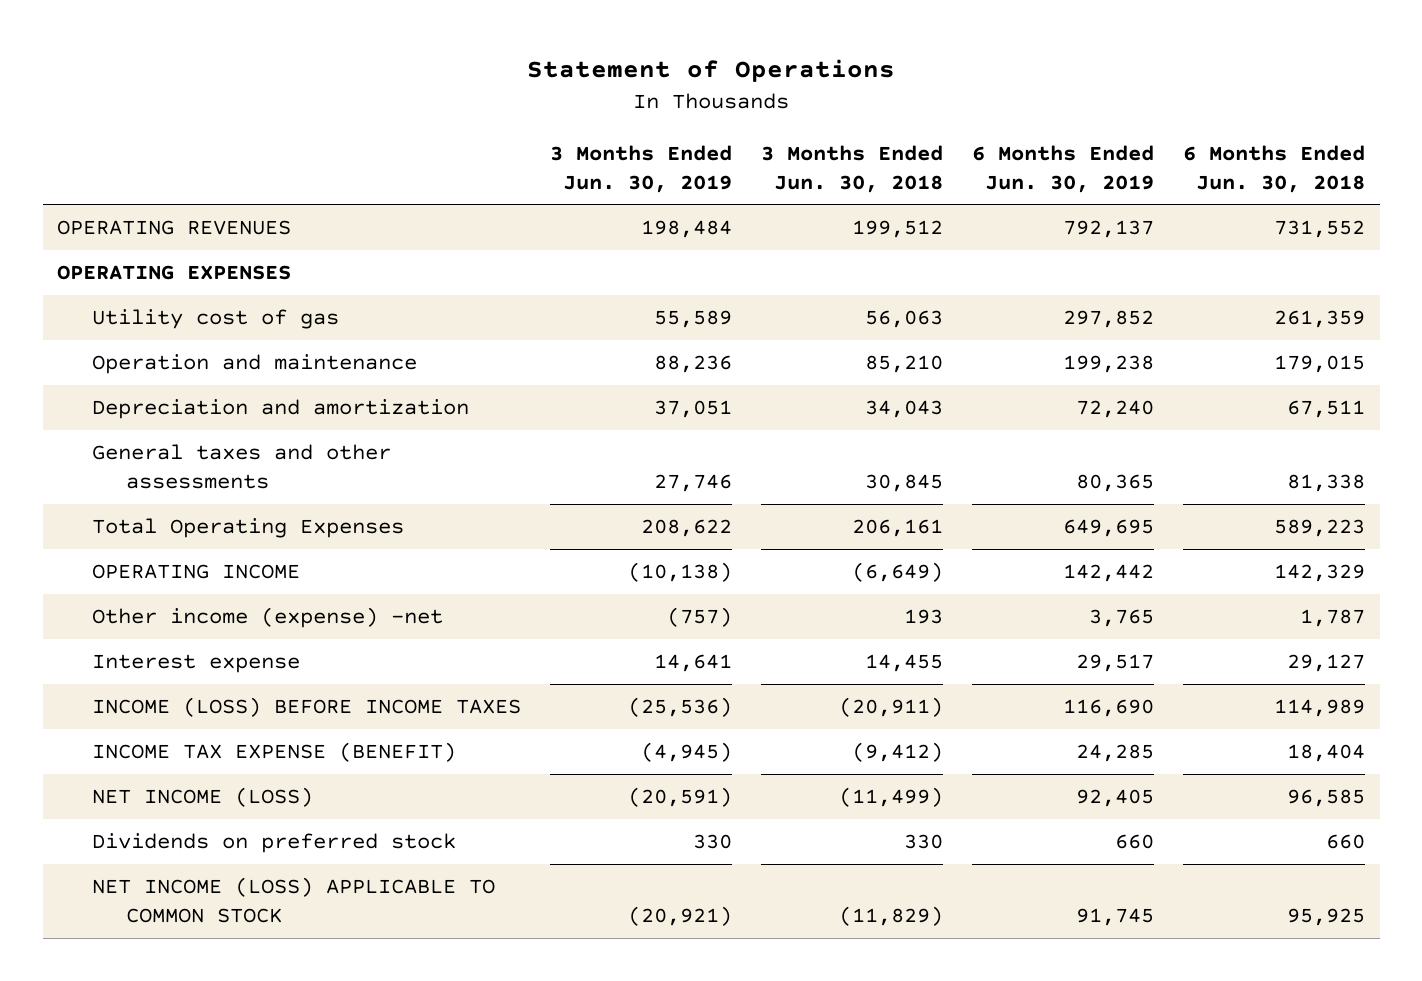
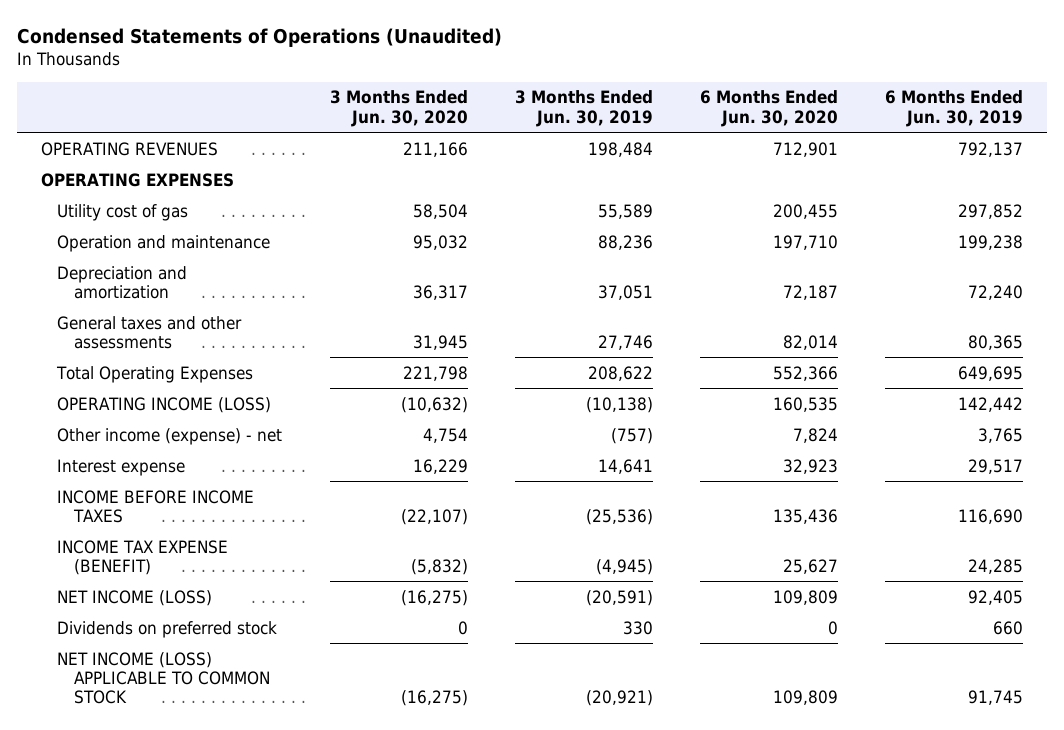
- Statement of Operations
+ Condensed Statements of Operations (Unaudited)
- | 3 Months Ended Jun. 30, 2019 | 3 Months Ended Jun. 30, 2018 | 6 Months Ended Jun. 30, 2019 | 6 Months Ended Jun. 30, 2018
+ | 3 Months Ended Jun. 30, 2020 | 3 Months Ended Jun. 30, 2019 | 6 Months Ended Jun. 30, 2020 | 6 Months Ended Jun. 30, 2019
- OPERATING INCOME | (10,138) | (6,649) | 142,442 | 142,329
- Other income (expense) -net | (757) | 193 | 3,765 | 1,787
+ OPERATING INCOME (LOSS) | (10,632) | (10,138) | 160,535 | 142,442
+ Other income (expense) - net | 4,754 | (757) | 7,824 | 3,765
- INCOME (LOSS) BEFORE INCOME TAXES | (25,536) | (20,911) | 116,690 | 114,989
+ INCOME BEFORE INCOME TAXES | (22,107) | (25,536) | 135,436 | 116,690

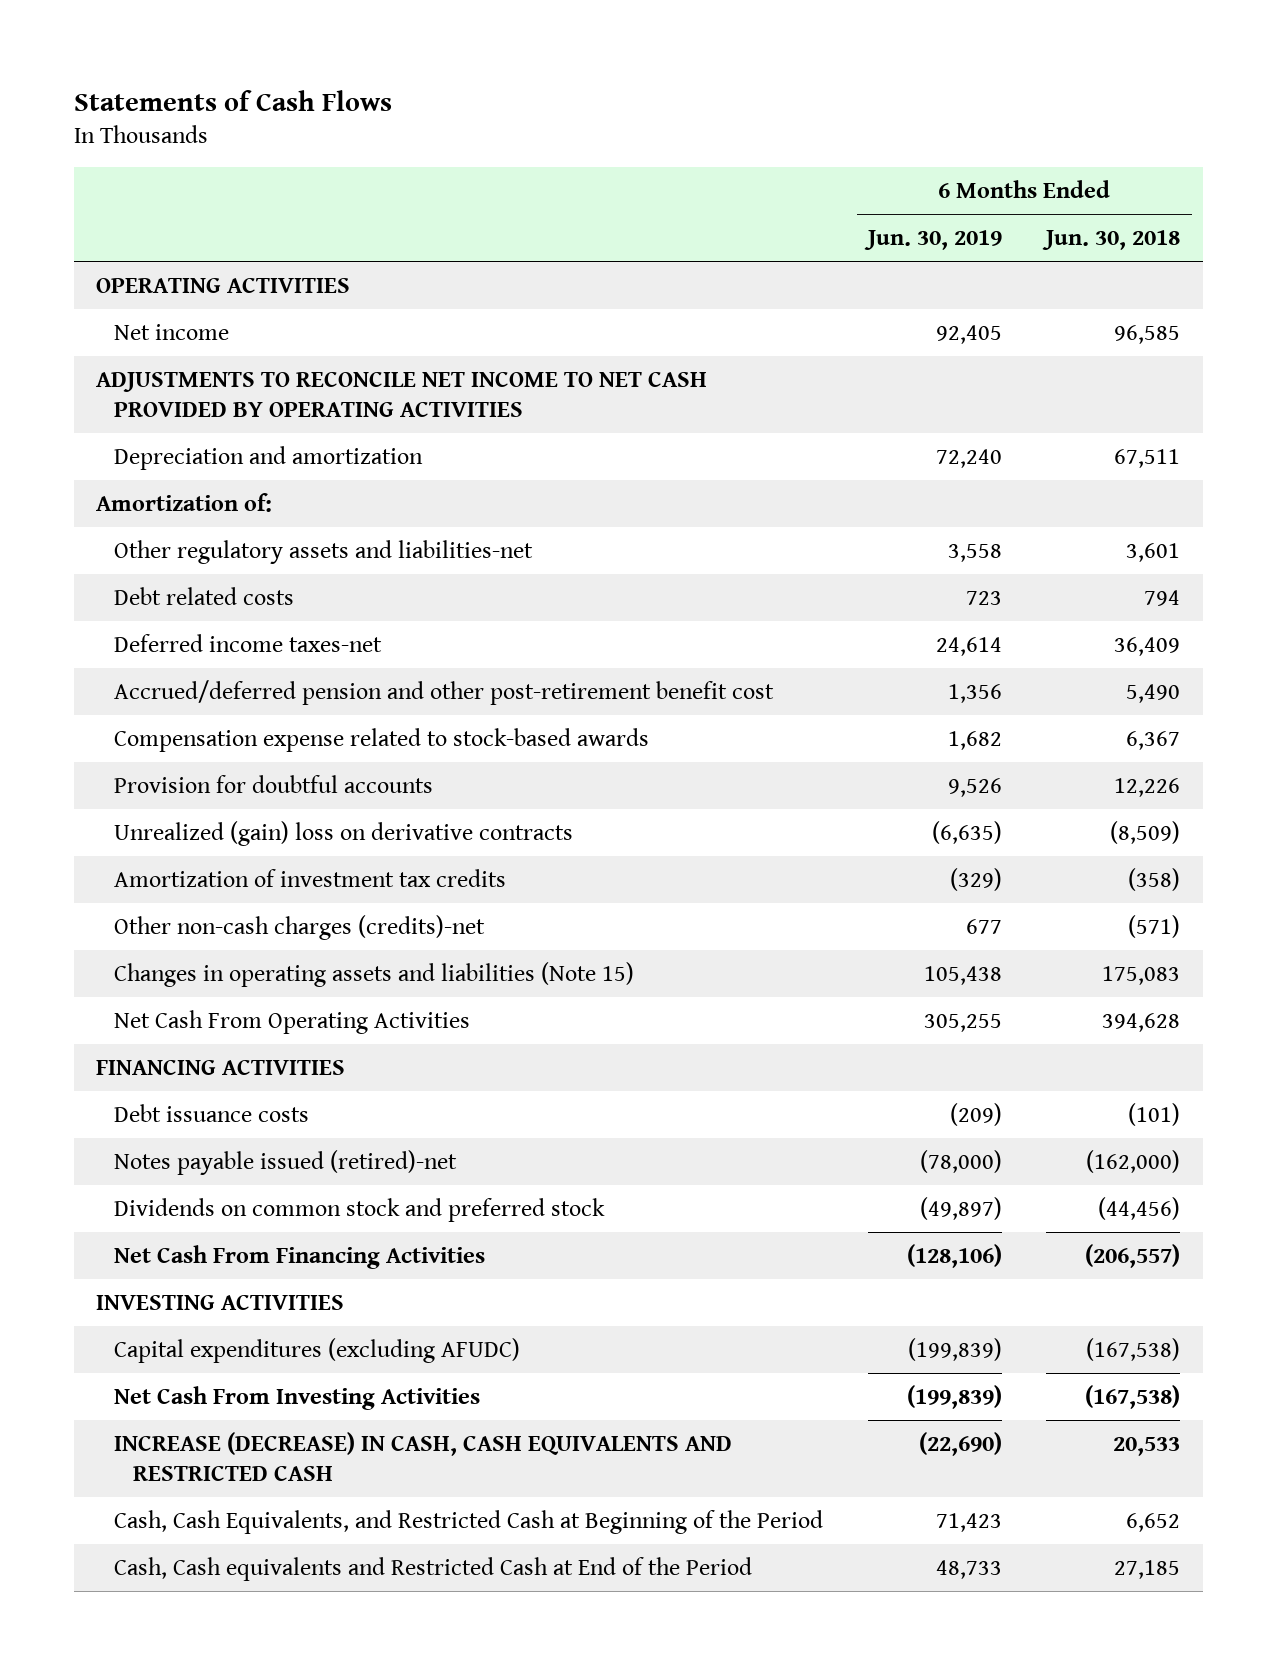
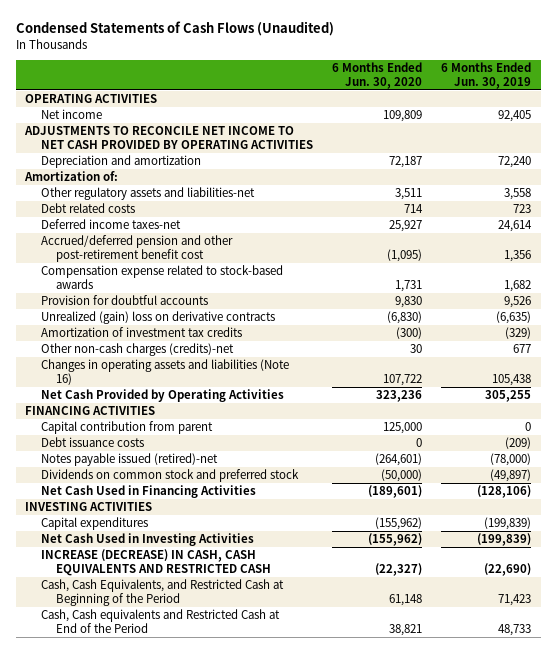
- Statements of Cash Flows
+ Condensed Statements of Cash Flows (Unaudited)
- | 6 Months Ended Jun. 30, 2019 | 6 Months Ended Jun. 30, 2018
+ | 6 Months Ended Jun. 30, 2020 | 6 Months Ended Jun. 30, 2019
- Changes in operating assets and liabilities (Note 15) | 105,438 | 175,083
- Net Cash From Operating Activities | 305,255 | 394,628
+ Changes in operating assets and liabilities (Note 16) | 107,722 | 105,438
+ Net Cash Provided by Operating Activities | 323,236 | 305,255
+ Capital contribution from parent | 125,000 | 0
- Net Cash From Financing Activities | (128,106) | (206,557)
+ Net Cash Used in Financing Activities | (189,601) | (128,106)
- Capital expenditures (excluding AFUDC) | (199,839) | (167,538)
- Net Cash From Investing Activities | (199,839) | (167,538)
+ Capital expenditures | (155,962) | (199,839)
+ Net Cash Used in Investing Activities | (155,962) | (199,839)

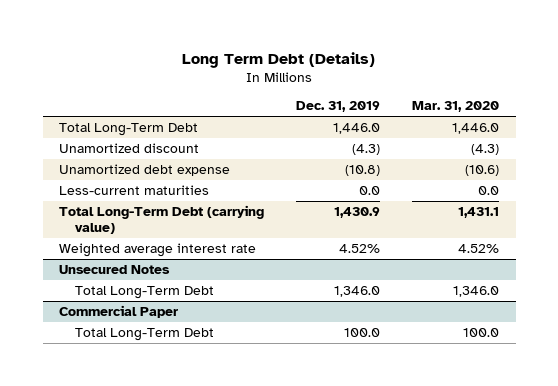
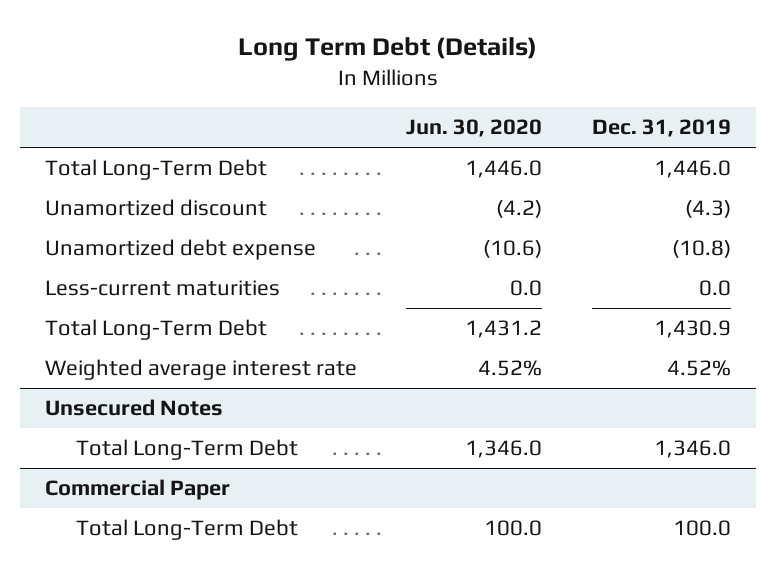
- | Dec. 31, 2019 | Mar. 31, 2020
+ | Jun. 30, 2020 | Dec. 31, 2019
- Total Long-Term Debt (carrying value) | 1,430.9 | 1,431.1
+ Total Long-Term Debt | 1,431.2 | 1,430.9

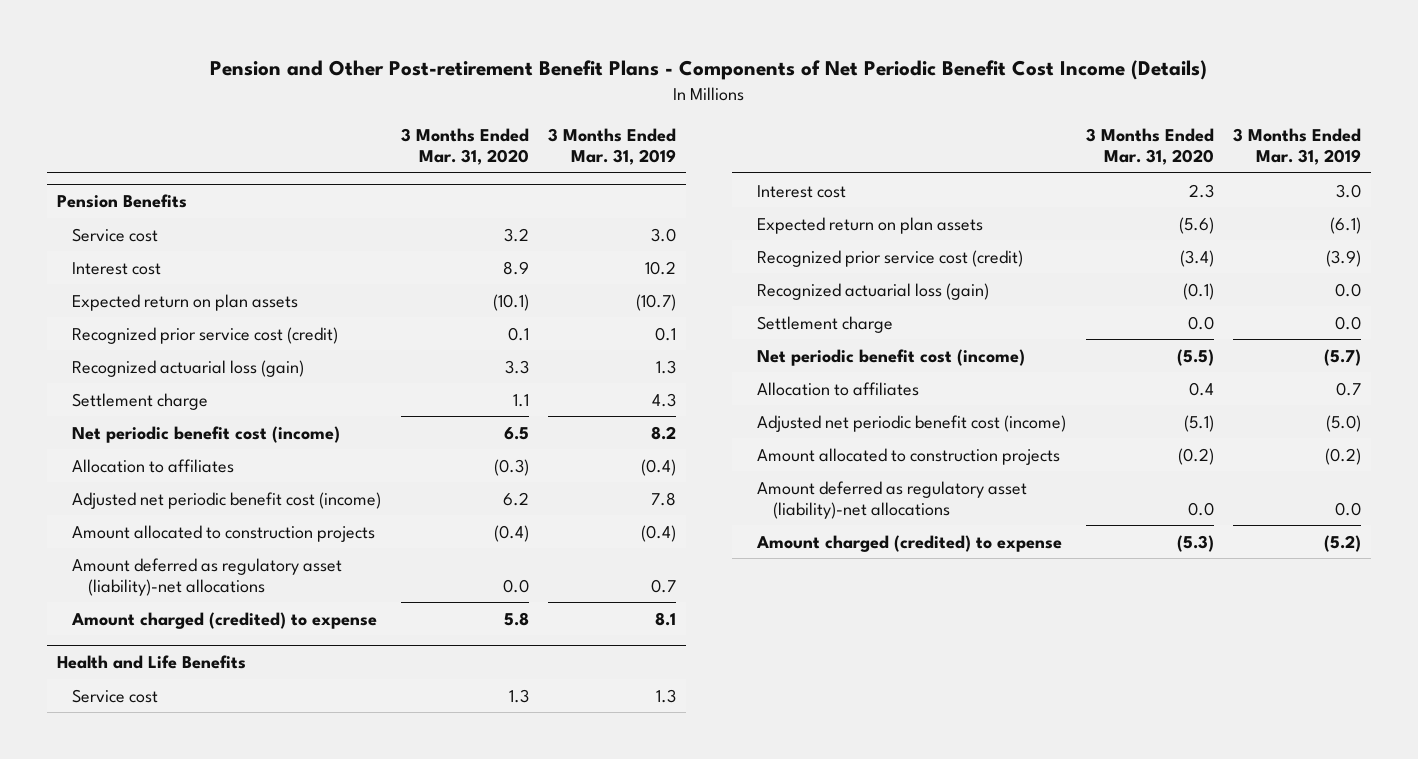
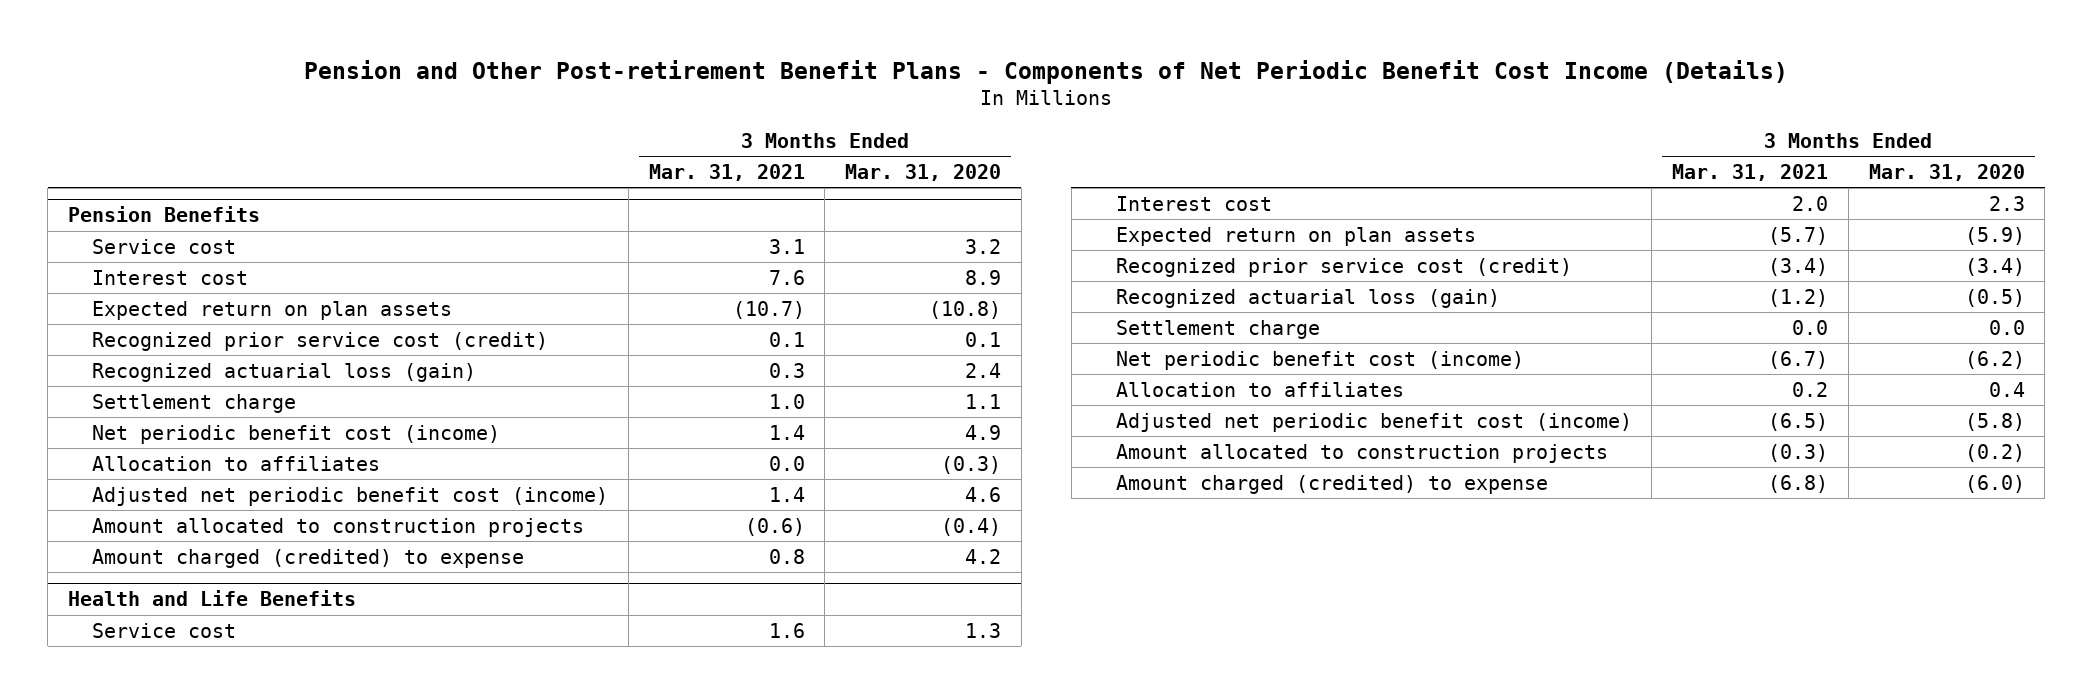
- | 3 Months Ended Mar. 31, 2020 | 3 Months Ended Mar. 31, 2019
+ | 3 Months Ended Mar. 31, 2021 | 3 Months Ended Mar. 31, 2020
@ Pension Benefits
- Expected return on plan assets | (10.1) | (10.7)
+ Expected return on plan assets | (10.7) | (10.8)
- Recognized actuarial loss (gain) | 3.3 | 1.3
+ Recognized actuarial loss (gain) | 0.3 | 2.4
- Net periodic benefit cost (income) | 6.5 | 8.2
+ Net periodic benefit cost (income) | 1.4 | 4.9
- Adjusted net periodic benefit cost (income) | 6.2 | 7.8
+ Adjusted net periodic benefit cost (income) | 1.4 | 4.6
- Amount deferred as regulatory asset (liability)-net allocations | 0.0 | 0.7
- Amount charged (credited) to expense | 5.8 | 8.1
+ Amount charged (credited) to expense | 0.8 | 4.2
@ Health and Life Benefits
- Expected return on plan assets | (5.6) | (6.1)
+ Expected return on plan assets | (5.7) | (5.9)
- Recognized actuarial loss (gain) | (0.1) | 0.0
+ Recognized actuarial loss (gain) | (1.2) | (0.5)
- Net periodic benefit cost (income) | (5.5) | (5.7)
+ Net periodic benefit cost (income) | (6.7) | (6.2)
- Adjusted net periodic benefit cost (income) | (5.1) | (5.0)
+ Adjusted net periodic benefit cost (income) | (6.5) | (5.8)
- Amount deferred as regulatory asset (liability)-net allocations | 0.0 | 0.0
- Amount charged (credited) to expense | (5.3) | (5.2)
+ Amount charged (credited) to expense | (6.8) | (6.0)

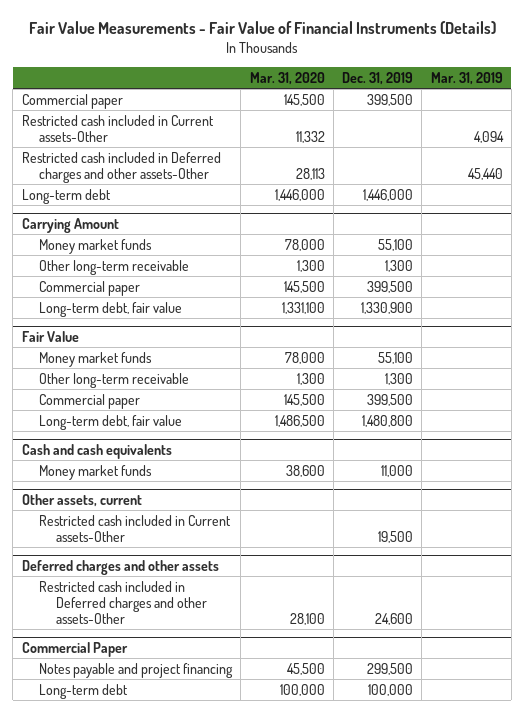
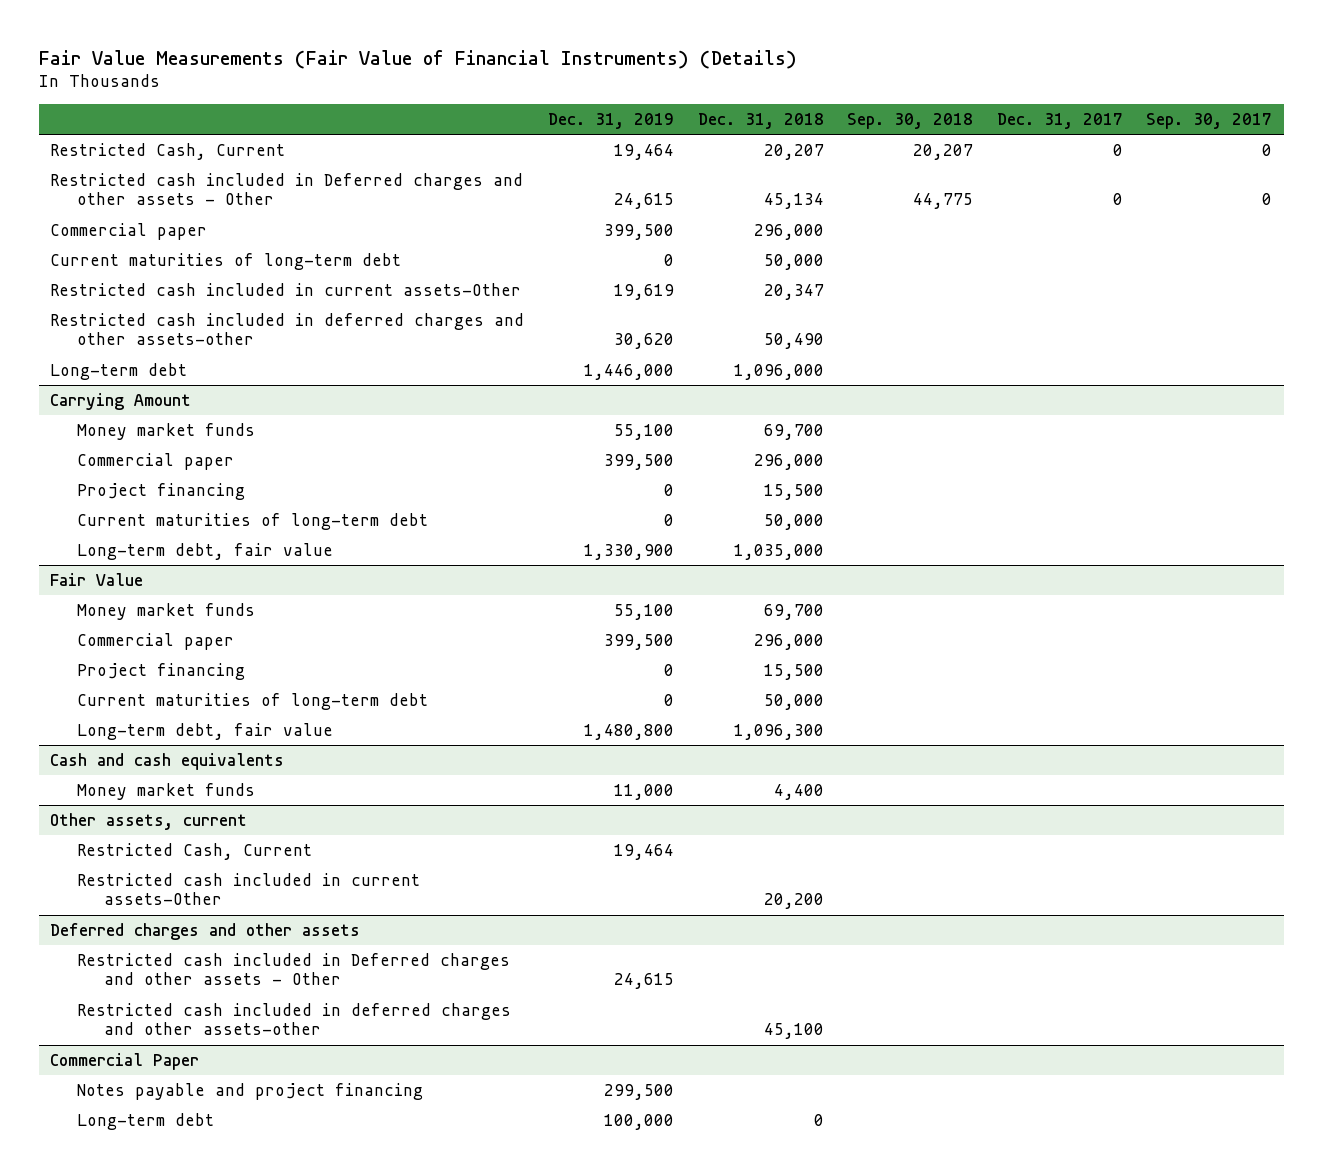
- Fair Value Measurements - Fair Value of Financial Instruments (Details)
+ Fair Value Measurements (Fair Value of Financial Instruments) (Details)
- | Mar. 31, 2020 | Dec. 31, 2019 | Mar. 31, 2019
+ | Dec. 31, 2019 | Dec. 31, 2018 | Sep. 30, 2018 | Dec. 31, 2017 | Sep. 30, 2017
+ Restricted Cash, Current | 19,464 | 20,207 | 20,207 | 0 | 0
+ Restricted cash included in Deferred charges and other assets - Other | 24,615 | 45,134 | 44,775 | 0 | 0
- Restricted cash included in Current assets-Other | 11,332 | | 4,094
- Restricted cash included in Deferred charges and other assets-Other | 28,113 | | 45,440
+ Current maturities of long-term debt | 0 | 50,000 | | |
+ Restricted cash included in current assets-Other | 19,619 | 20,347 | | |
+ Restricted cash included in deferred charges and other assets-other | 30,620 | 50,490 | | |
@ Carrying Amount
- Other long-term receivable | 1,300 | 1,300 |
+ Project financing | 0 | 15,500 | | |
+ Current maturities of long-term debt | 0 | 50,000 | | |
@ Fair Value
- Other long-term receivable | 1,300 | 1,300 |
+ Project financing | 0 | 15,500 | | |
+ Current maturities of long-term debt | 0 | 50,000 | | |
@ Other assets, current
- Restricted cash included in Current assets-Other | | 19,500 |
+ Restricted Cash, Current | 19,464 | | | |
+ Restricted cash included in current assets-Other | | 20,200 | | |
@ Deferred charges and other assets
- Restricted cash included in Deferred charges and other assets-Other | 28,100 | 24,600 |
+ Restricted cash included in Deferred charges and other assets - Other | 24,615 | | | |
+ Restricted cash included in deferred charges and other assets-other | | 45,100 | | |

